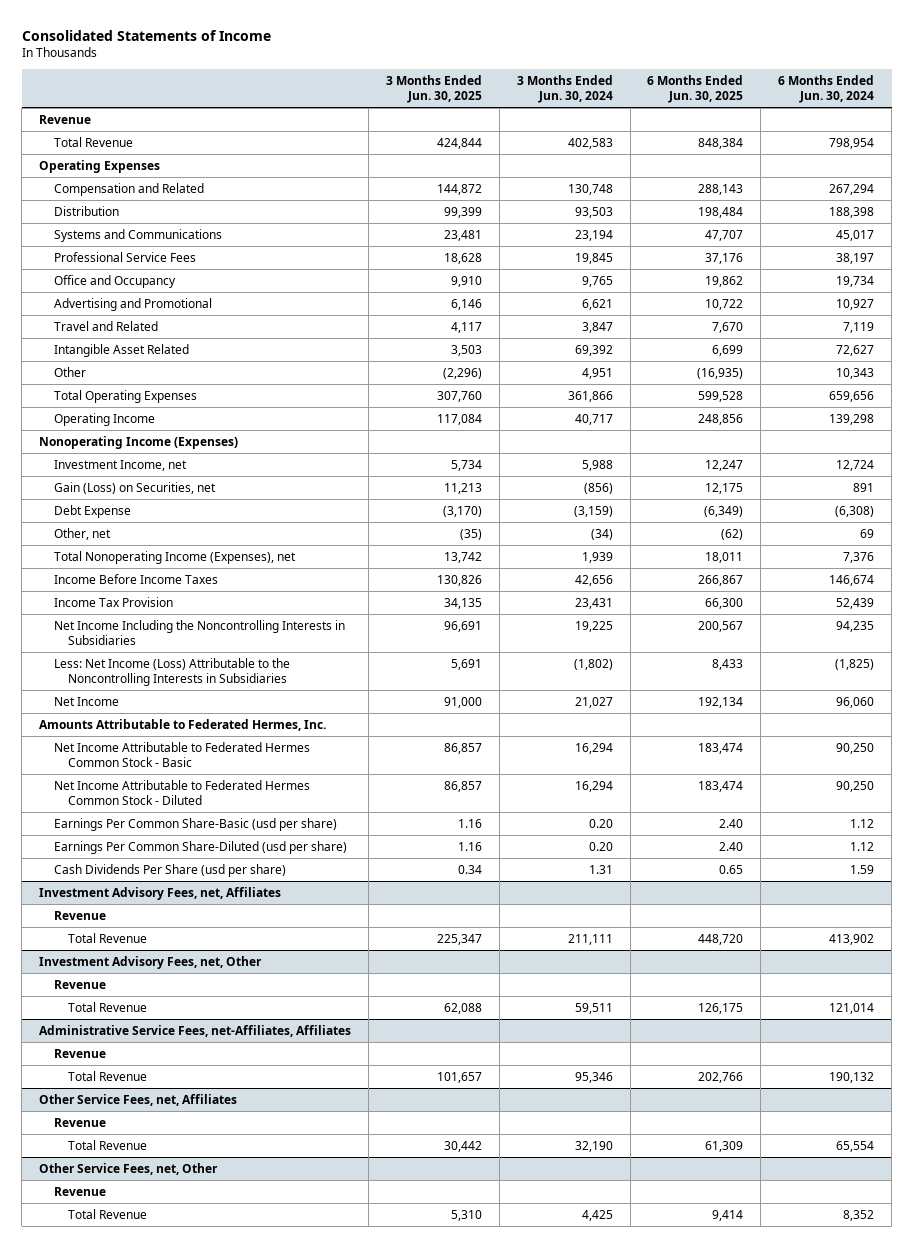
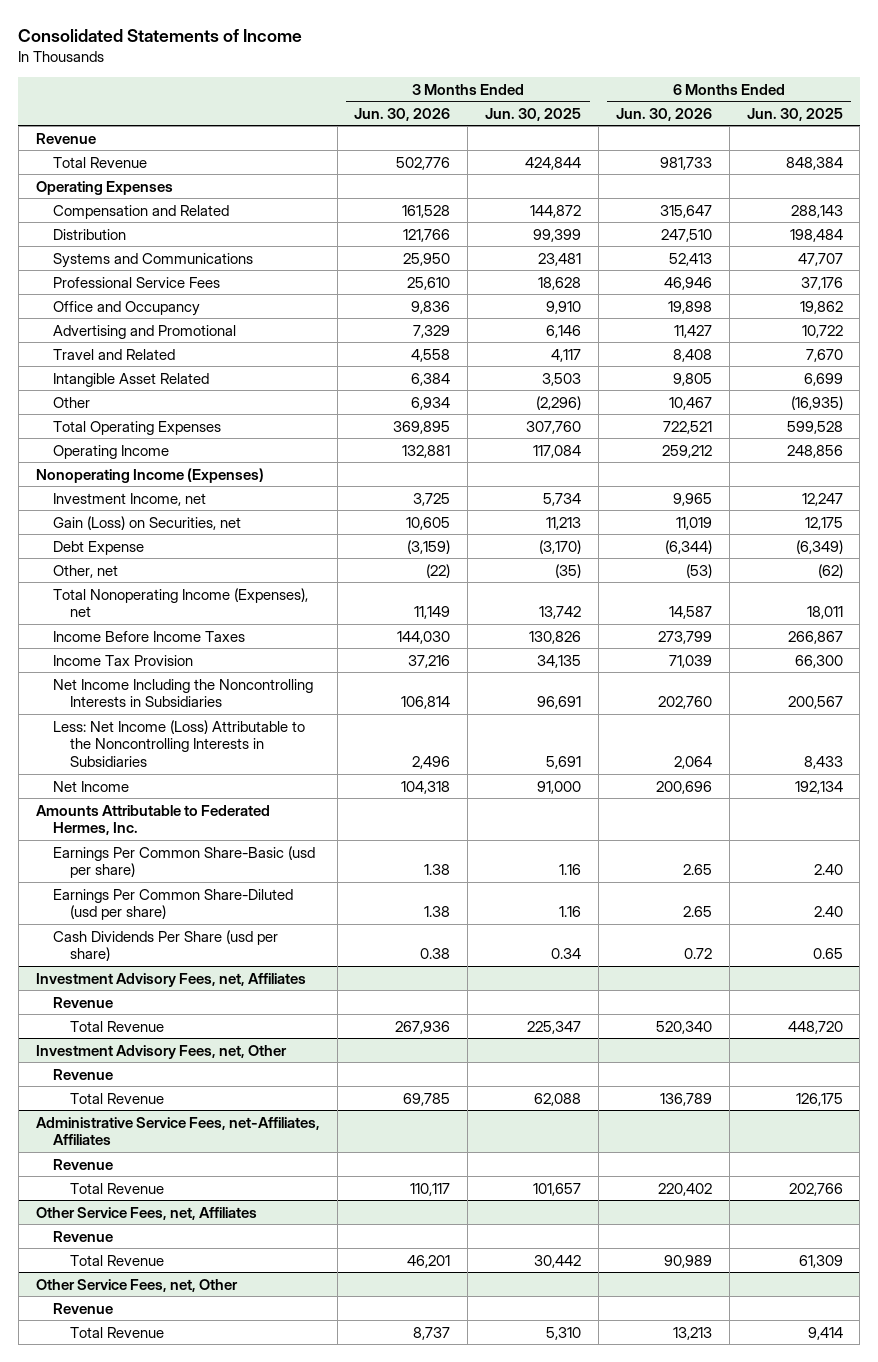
- | 3 Months Ended Jun. 30, 2025 | 3 Months Ended Jun. 30, 2024 | 6 Months Ended Jun. 30, 2025 | 6 Months Ended Jun. 30, 2024
+ | 3 Months Ended Jun. 30, 2026 | 3 Months Ended Jun. 30, 2025 | 6 Months Ended Jun. 30, 2026 | 6 Months Ended Jun. 30, 2025
- Net Income Attributable to Federated Hermes Common Stock - Basic | 86,857 | 16,294 | 183,474 | 90,250
- Net Income Attributable to Federated Hermes Common Stock - Diluted | 86,857 | 16,294 | 183,474 | 90,250

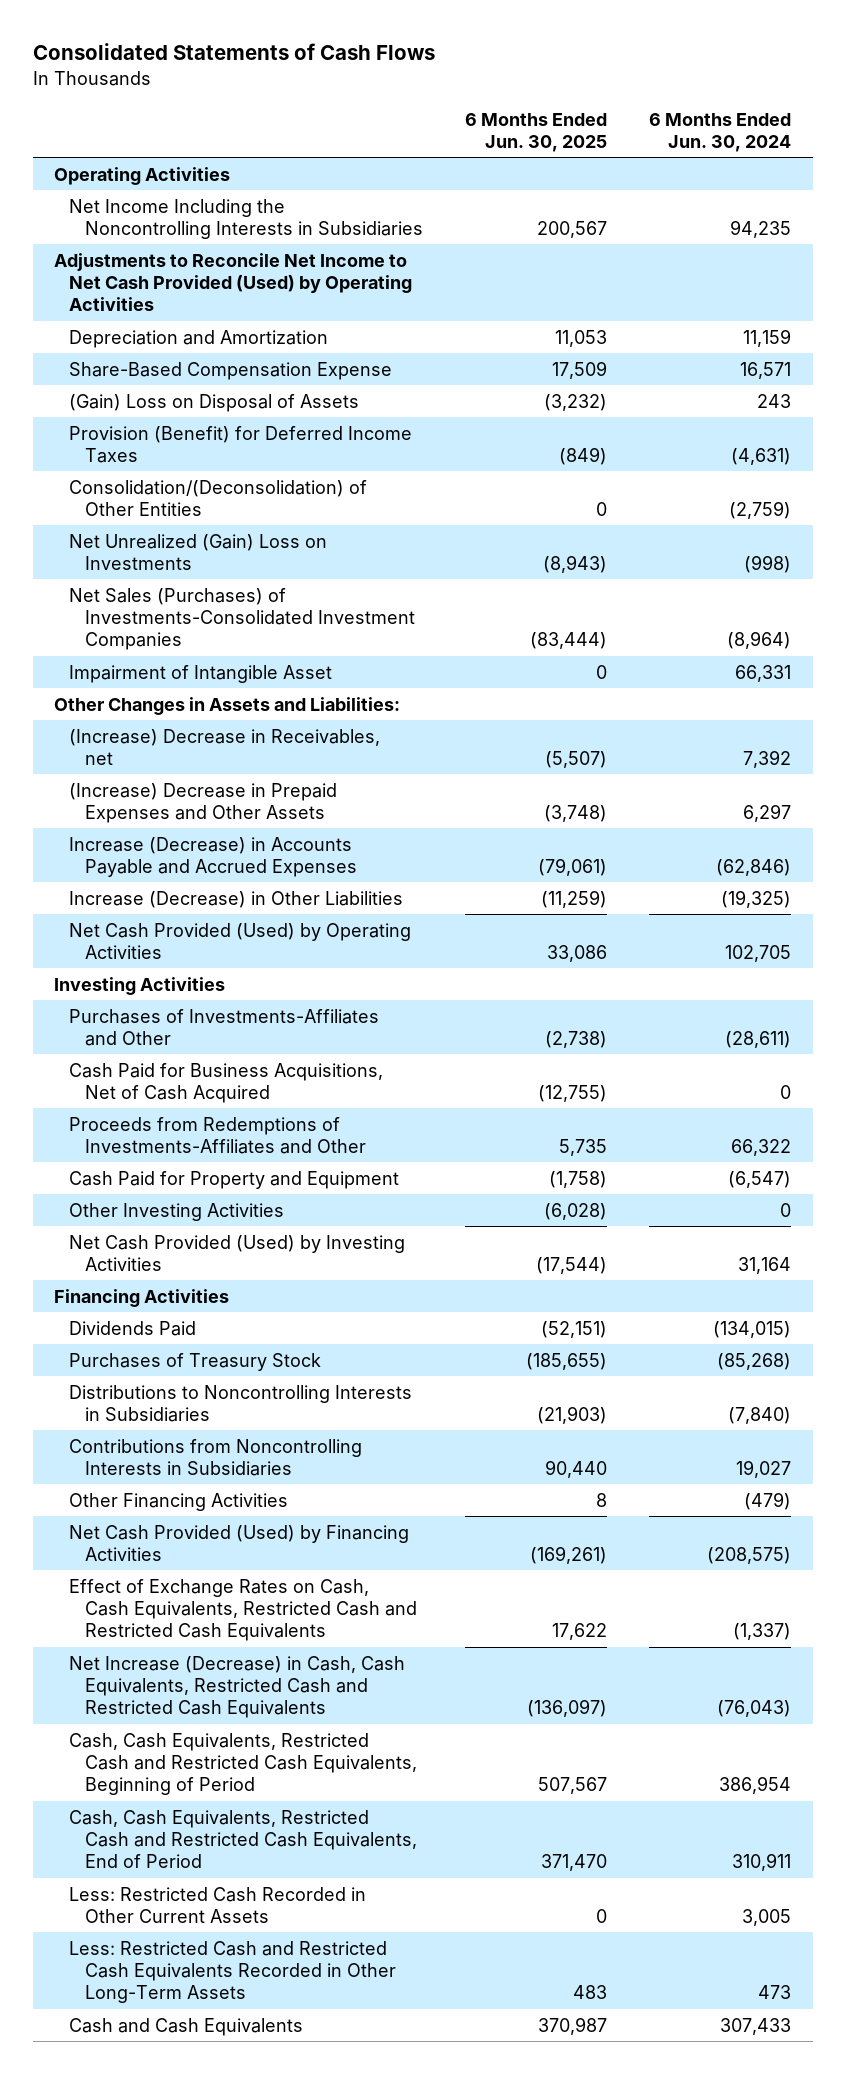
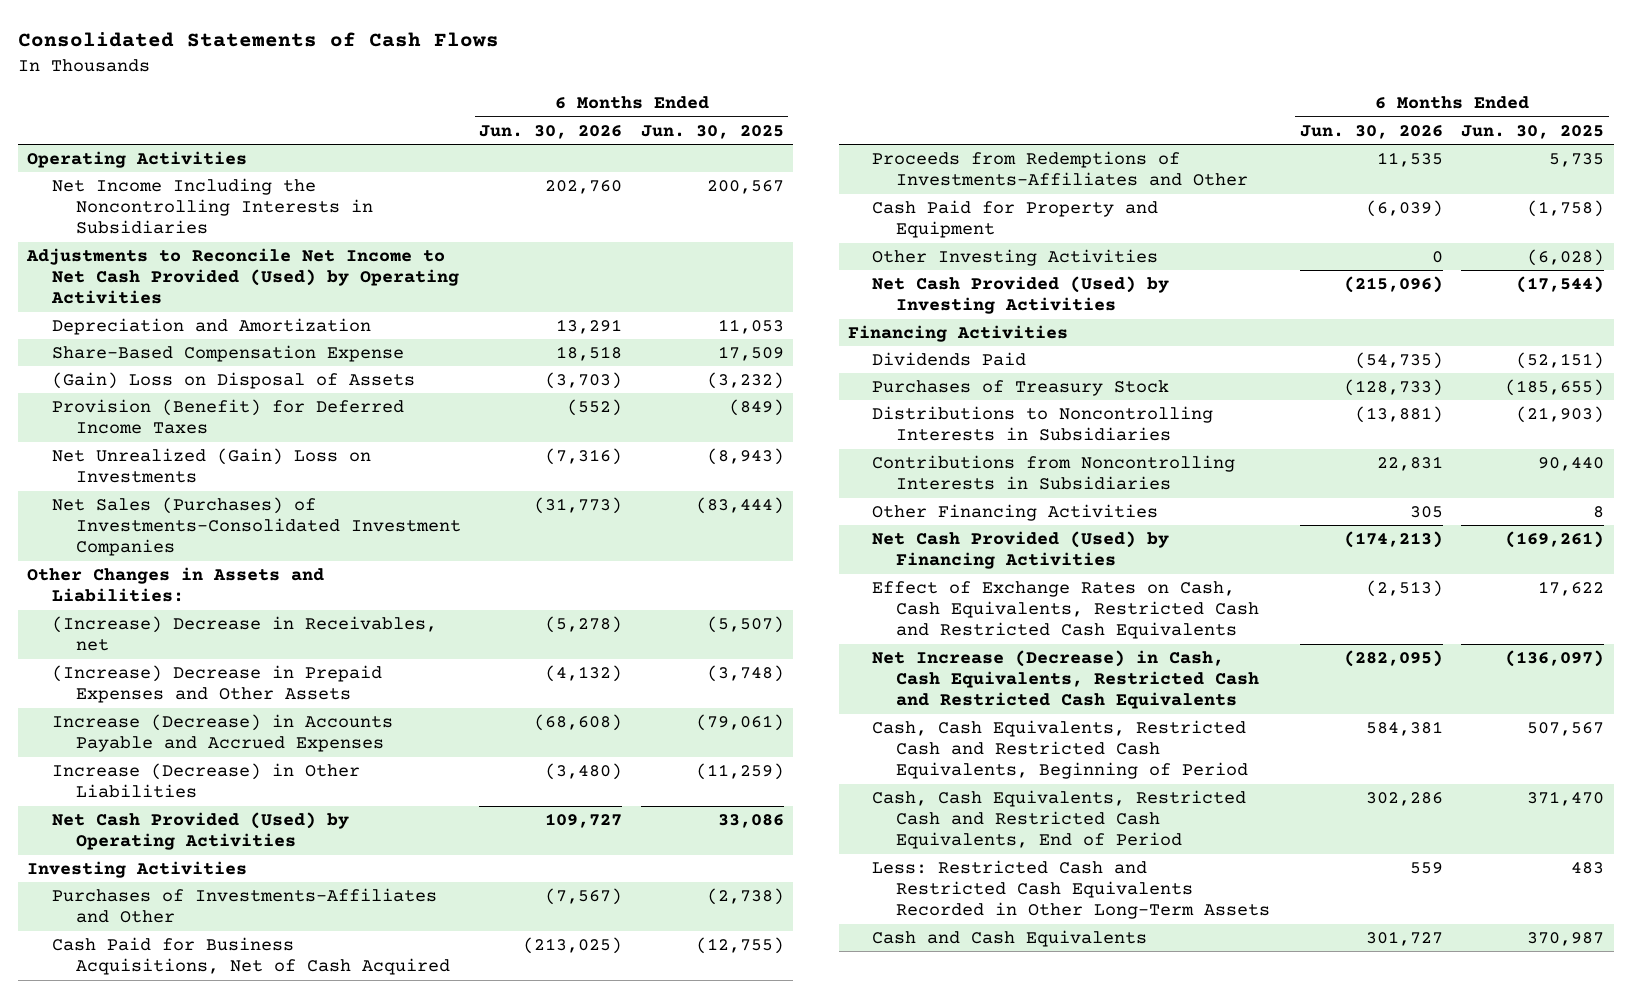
- | 6 Months Ended Jun. 30, 2025 | 6 Months Ended Jun. 30, 2024
+ | 6 Months Ended Jun. 30, 2026 | 6 Months Ended Jun. 30, 2025
- Consolidation/(Deconsolidation) of Other Entities | 0 | (2,759)
- Impairment of Intangible Asset | 0 | 66,331
- Less: Restricted Cash Recorded in Other Current Assets | 0 | 3,005

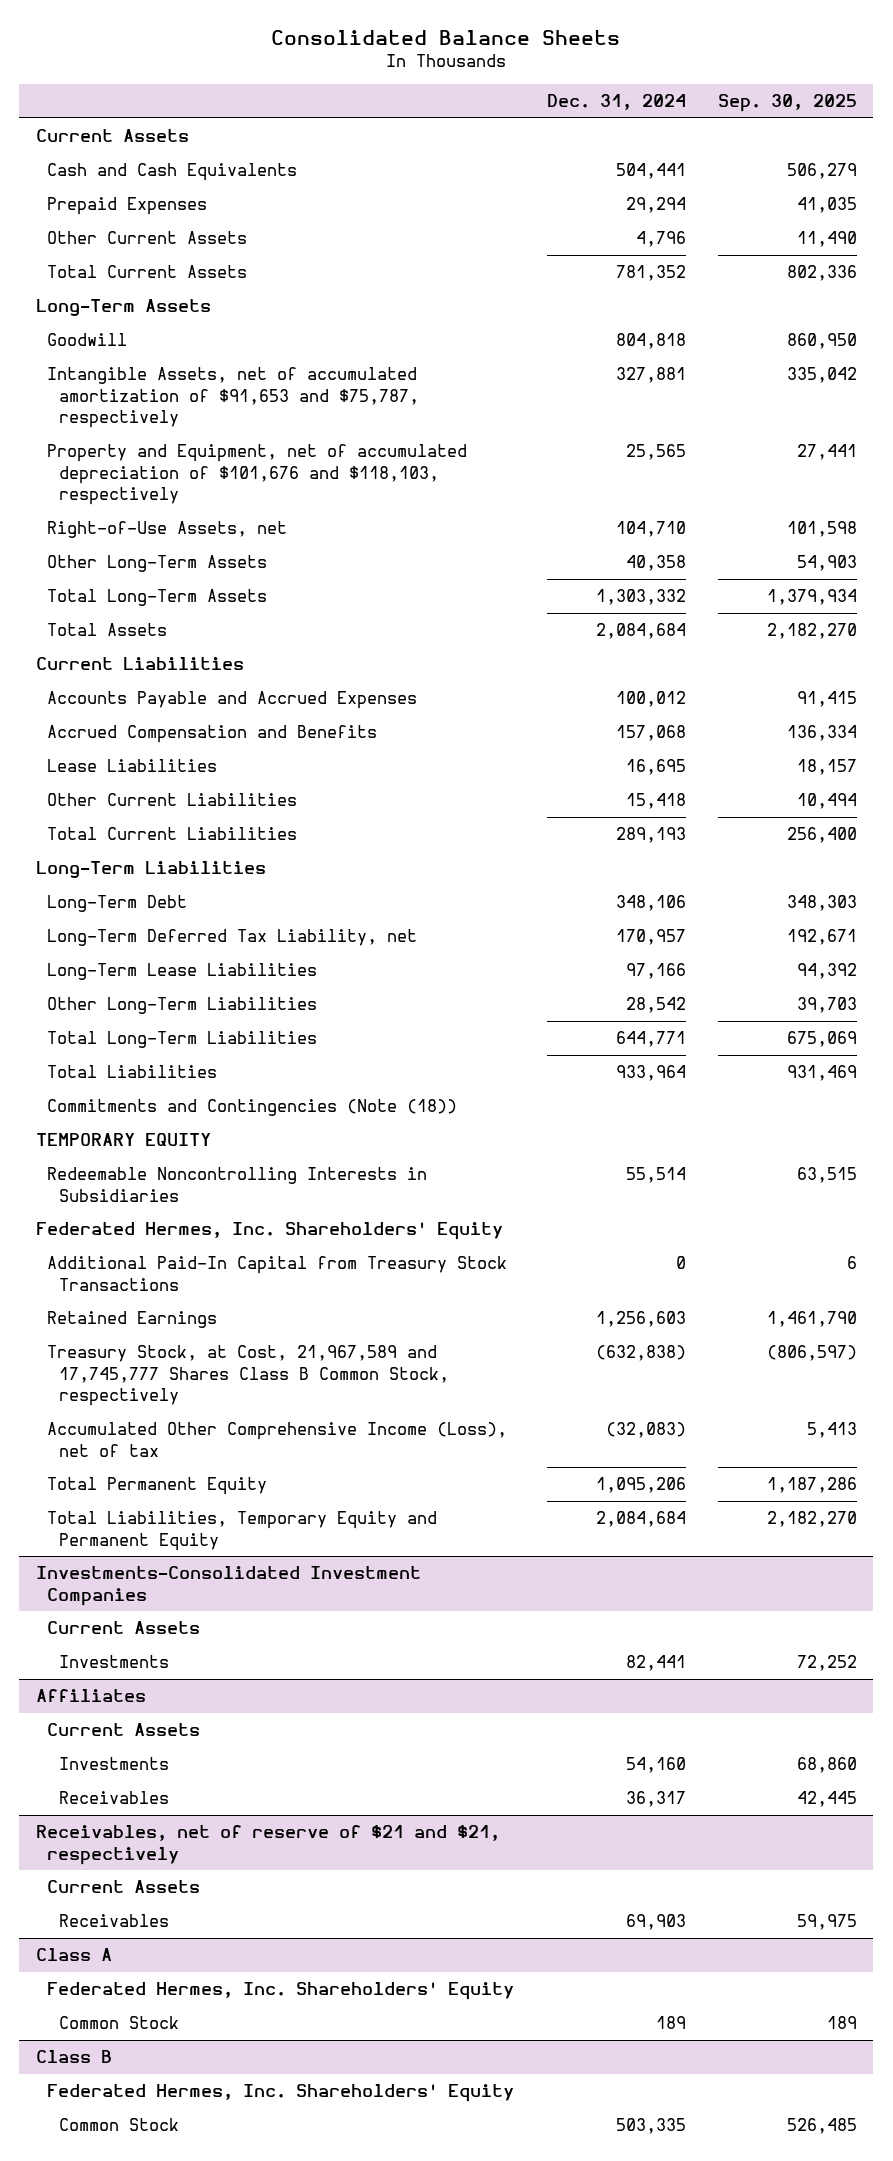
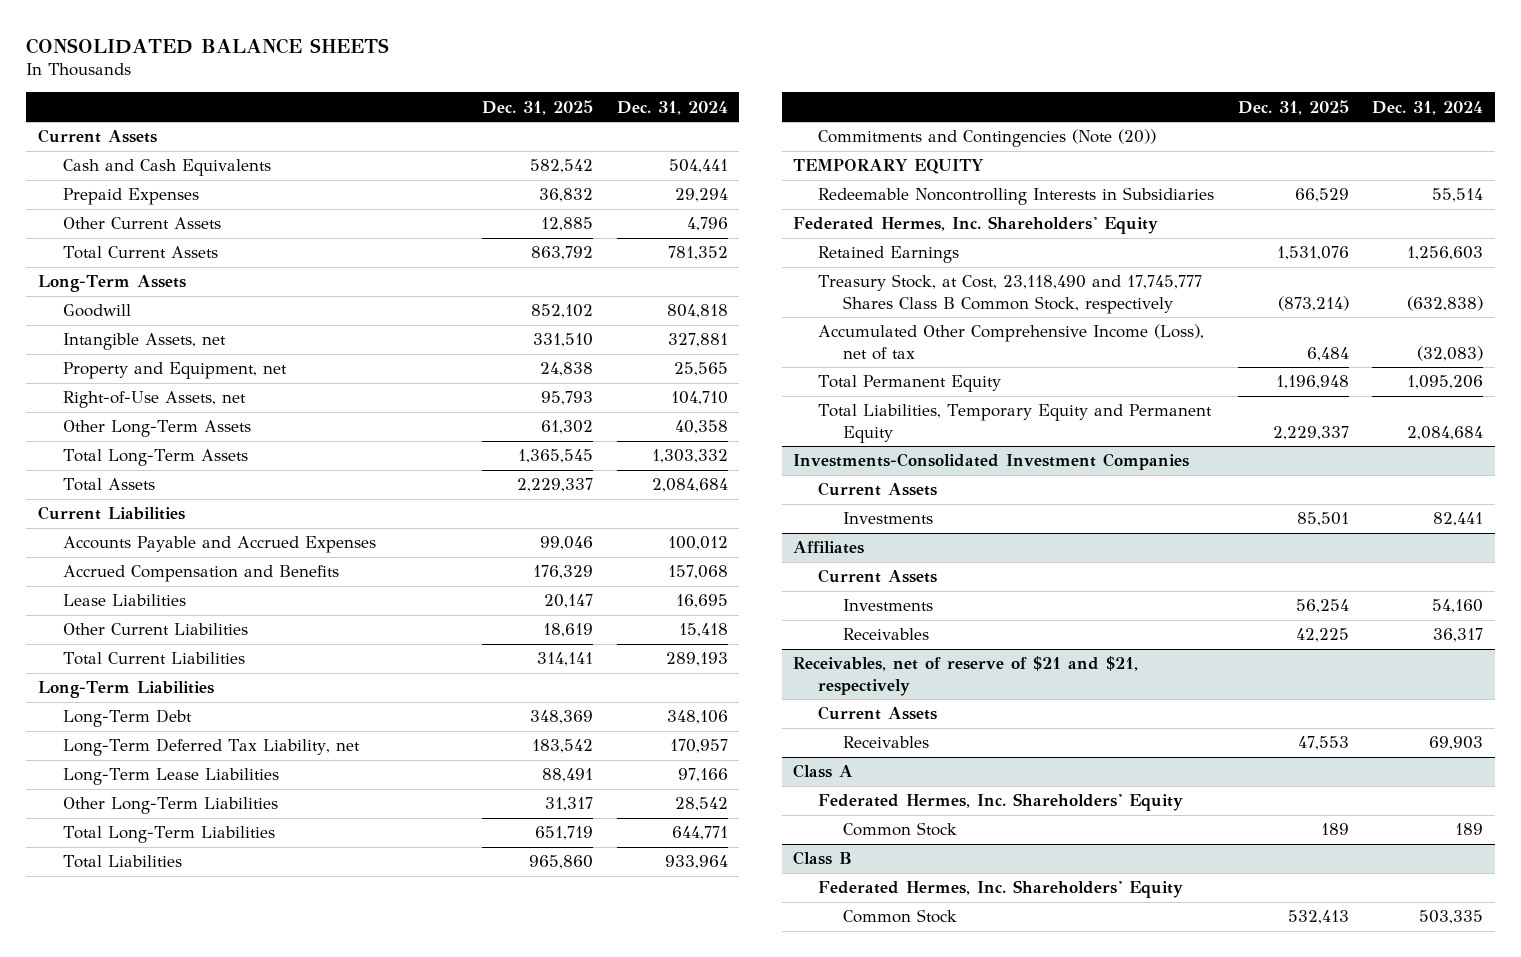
- Consolidated Balance Sheets
+ CONSOLIDATED BALANCE SHEETS
- | Dec. 31, 2024 | Sep. 30, 2025
+ | Dec. 31, 2025 | Dec. 31, 2024
- Intangible Assets, net of accumulated amortization of $91,653 and $75,787, respectively | 327,881 | 335,042
- Property and Equipment, net of accumulated depreciation of $101,676 and $118,103, respectively | 25,565 | 27,441
+ Intangible Assets, net | 331,510 | 327,881
+ Property and Equipment, net | 24,838 | 25,565
- Commitments and Contingencies (Note (18))
+ Commitments and Contingencies (Note (20))
- Additional Paid-In Capital from Treasury Stock Transactions | 0 | 6
- Treasury Stock, at Cost, 21,967,589 and 17,745,777 Shares Class B Common Stock, respectively | (632,838) | (806,597)
+ Treasury Stock, at Cost, 23,118,490 and 17,745,777 Shares Class B Common Stock, respectively | (873,214) | (632,838)

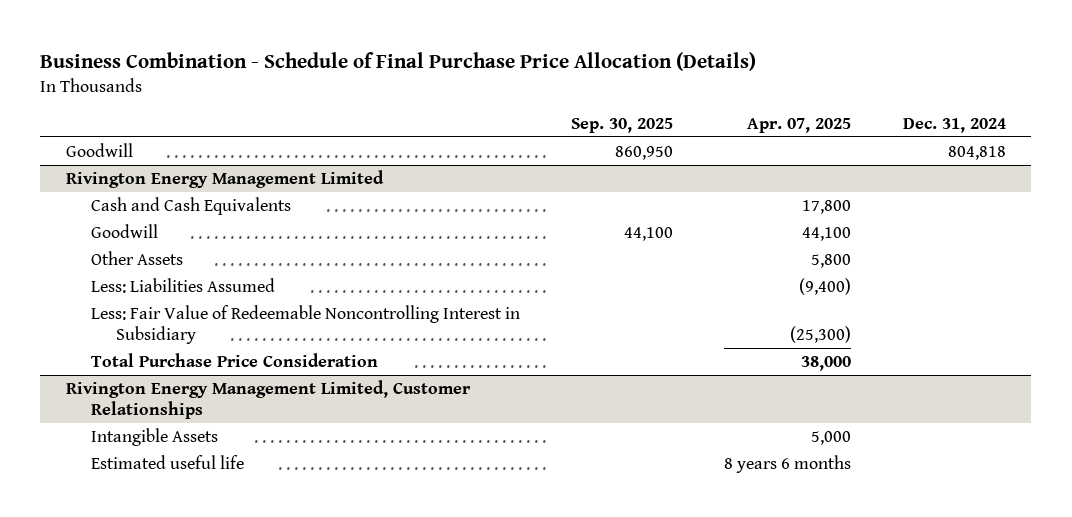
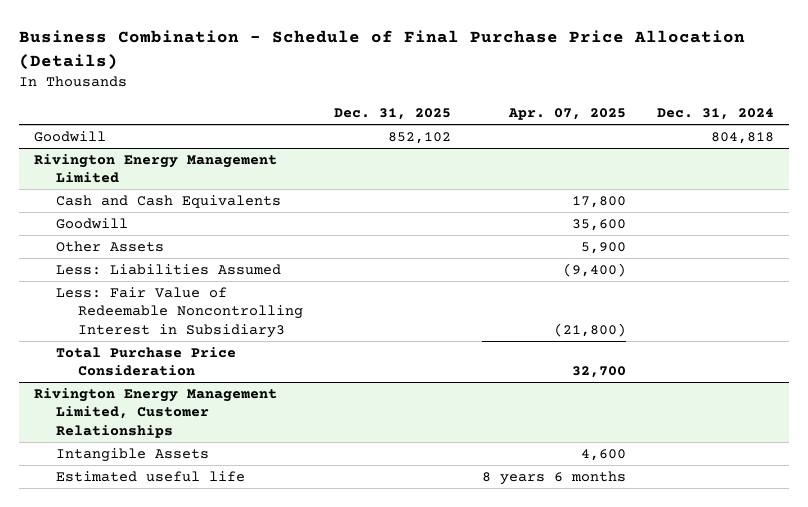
- | Sep. 30, 2025 | Apr. 07, 2025 | Dec. 31, 2024
+ | Dec. 31, 2025 | Apr. 07, 2025 | Dec. 31, 2024
@ Rivington Energy Management Limited
- Goodwill | 44,100 | 44,100 |
- Other Assets | | 5,800 |
+ Goodwill | | 35,600 |
+ Other Assets | | 5,900 |
- Less: Fair Value of Redeemable Noncontrolling Interest in Subsidiary | | (25,300) |
- Total Purchase Price Consideration | | 38,000 |
+ Less: Fair Value of Redeemable Noncontrolling Interest in Subsidiary3 | | (21,800) |
+ Total Purchase Price Consideration | | 32,700 |
@ Rivington Energy Management Limited, Customer Relationships
- Intangible Assets | | 5,000 |
+ Intangible Assets | | 4,600 |

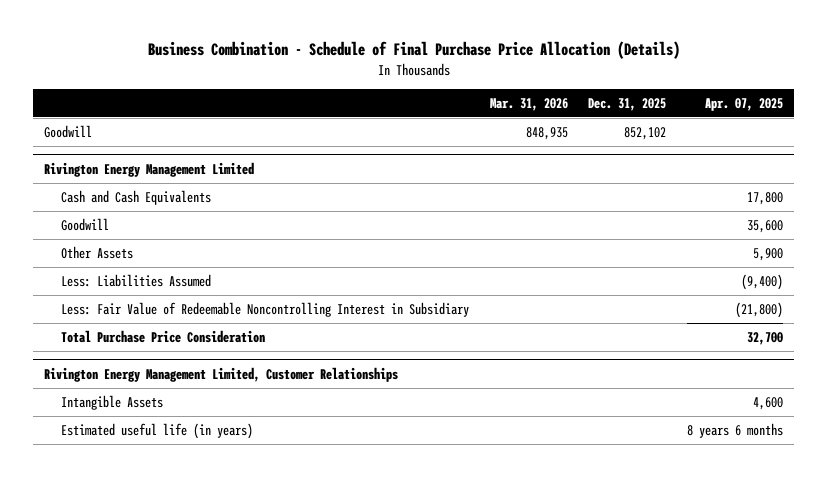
- | Dec. 31, 2025 | Apr. 07, 2025 | Dec. 31, 2024
+ | Mar. 31, 2026 | Dec. 31, 2025 | Apr. 07, 2025
@ Rivington Energy Management Limited
- Less: Fair Value of Redeemable Noncontrolling Interest in Subsidiary3 | | (21,800) |
+ Less: Fair Value of Redeemable Noncontrolling Interest in Subsidiary | | | (21,800)
@ Rivington Energy Management Limited, Customer Relationships
- Estimated useful life | | 8 years 6 months |
+ Estimated useful life (in years) | | | 8 years 6 months

